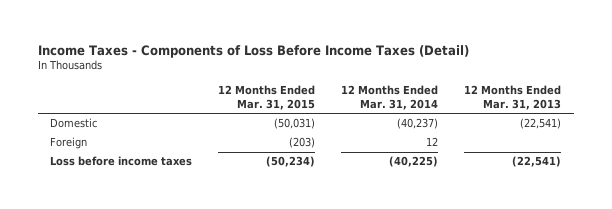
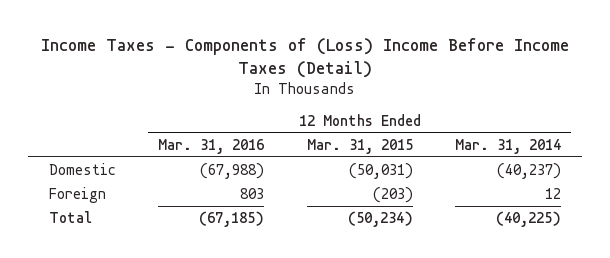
- Income Taxes - Components of Loss Before Income Taxes (Detail)
+ Income Taxes - Components of (Loss) Income Before Income Taxes (Detail)
- | 12 Months Ended Mar. 31, 2015 | 12 Months Ended Mar. 31, 2014 | 12 Months Ended Mar. 31, 2013
+ | 12 Months Ended Mar. 31, 2016 | 12 Months Ended Mar. 31, 2015 | 12 Months Ended Mar. 31, 2014
- Loss before income taxes | (50,234) | (40,225) | (22,541)
+ Total | (67,185) | (50,234) | (40,225)

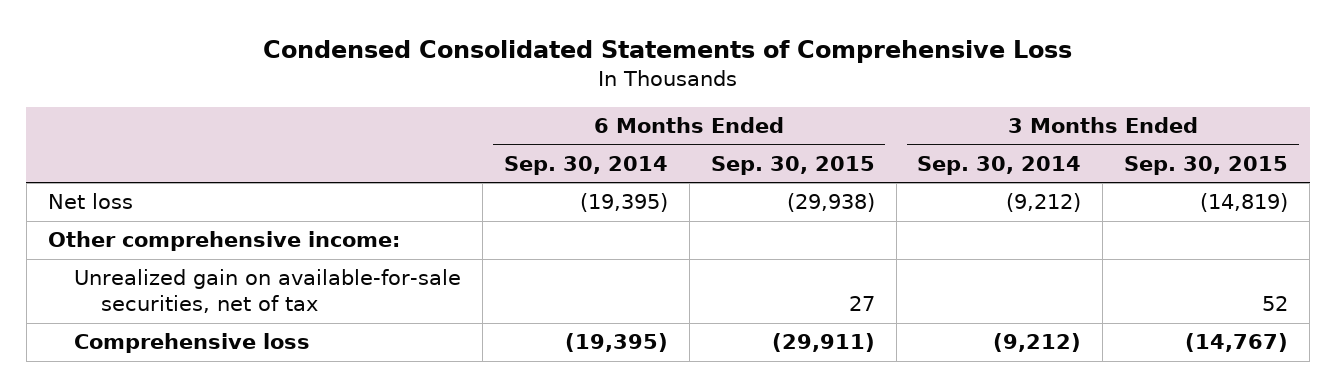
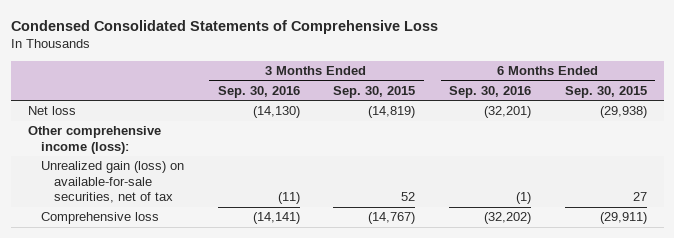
- | 6 Months Ended Sep. 30, 2014 | 6 Months Ended Sep. 30, 2015 | 3 Months Ended Sep. 30, 2014 | 3 Months Ended Sep. 30, 2015
+ | 3 Months Ended Sep. 30, 2016 | 3 Months Ended Sep. 30, 2015 | 6 Months Ended Sep. 30, 2016 | 6 Months Ended Sep. 30, 2015
- Other comprehensive income:
- Unrealized gain on available-for-sale securities, net of tax | | 27 | | 52
+ Other comprehensive income (loss):
+ Unrealized gain (loss) on available-for-sale securities, net of tax | (11) | 52 | (1) | 27

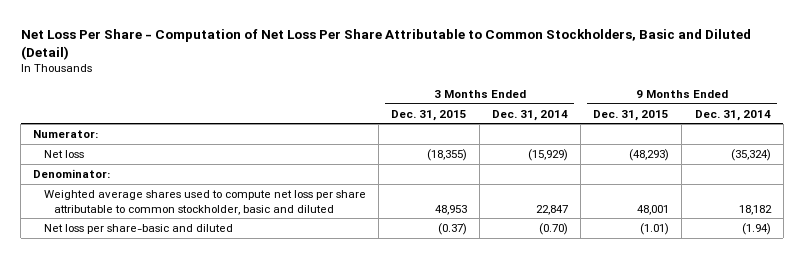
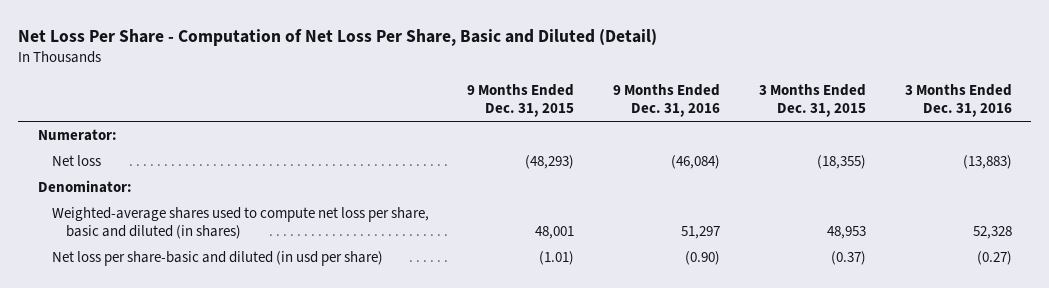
- Net Loss Per Share - Computation of Net Loss Per Share Attributable to Common Stockholders, Basic and Diluted (Detail)
+ Net Loss Per Share - Computation of Net Loss Per Share, Basic and Diluted (Detail)
- | 3 Months Ended Dec. 31, 2015 | 3 Months Ended Dec. 31, 2014 | 9 Months Ended Dec. 31, 2015 | 9 Months Ended Dec. 31, 2014
+ | 9 Months Ended Dec. 31, 2015 | 9 Months Ended Dec. 31, 2016 | 3 Months Ended Dec. 31, 2015 | 3 Months Ended Dec. 31, 2016
- Weighted average shares used to compute net loss per share attributable to common stockholder, basic and diluted | 48,953 | 22,847 | 48,001 | 18,182
- Net loss per share-basic and diluted | (0.37) | (0.70) | (1.01) | (1.94)
+ Weighted-average shares used to compute net loss per share, basic and diluted (in shares) | 48,001 | 51,297 | 48,953 | 52,328
+ Net loss per share-basic and diluted (in usd per share) | (1.01) | (0.90) | (0.37) | (0.27)

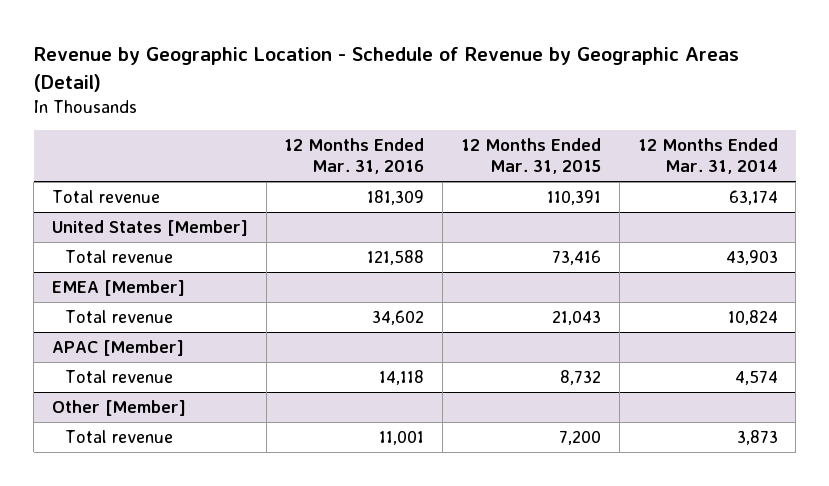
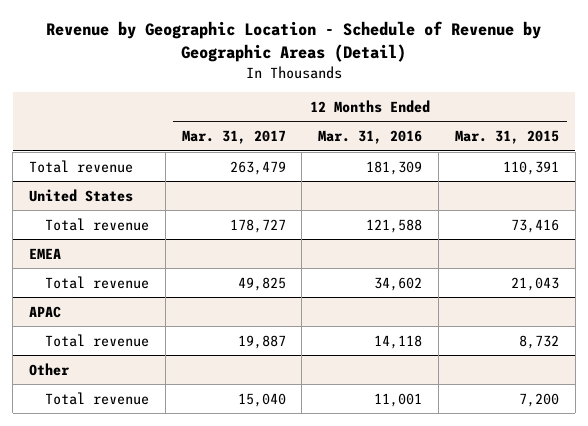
- | 12 Months Ended Mar. 31, 2016 | 12 Months Ended Mar. 31, 2015 | 12 Months Ended Mar. 31, 2014
+ | 12 Months Ended Mar. 31, 2017 | 12 Months Ended Mar. 31, 2016 | 12 Months Ended Mar. 31, 2015
- United States [Member]
+ United States
- EMEA [Member]
+ EMEA
- APAC [Member]
+ APAC
- Other [Member]
+ Other

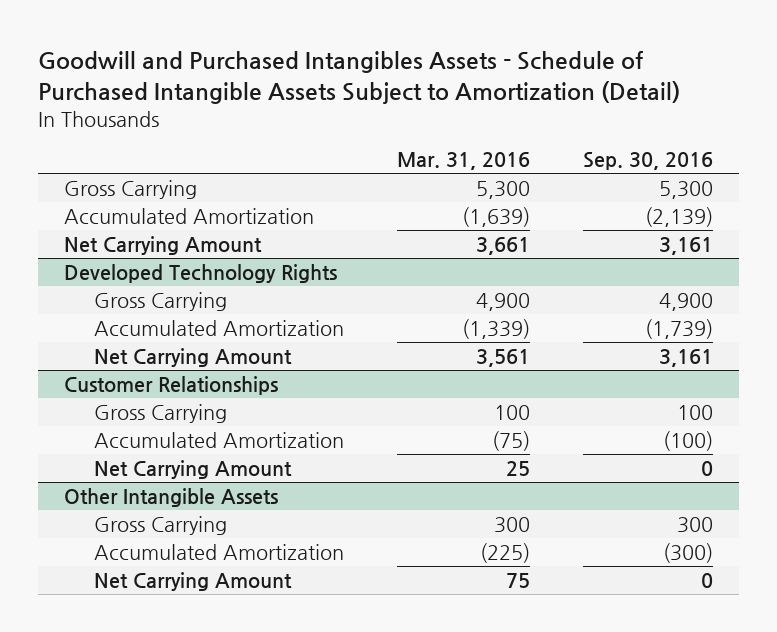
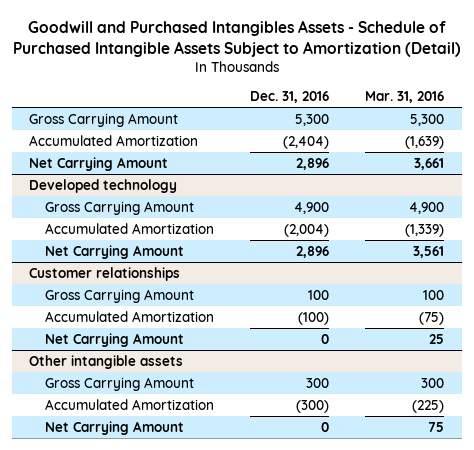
- | Mar. 31, 2016 | Sep. 30, 2016
+ | Dec. 31, 2016 | Mar. 31, 2016
- Gross Carrying | 5,300 | 5,300
+ Gross Carrying Amount | 5,300 | 5,300
- Developed Technology Rights
- Gross Carrying | 4,900 | 4,900
+ Developed technology
+ Gross Carrying Amount | 4,900 | 4,900
- Customer Relationships
- Gross Carrying | 100 | 100
+ Customer relationships
+ Gross Carrying Amount | 100 | 100
- Other Intangible Assets
- Gross Carrying | 300 | 300
+ Other intangible assets
+ Gross Carrying Amount | 300 | 300

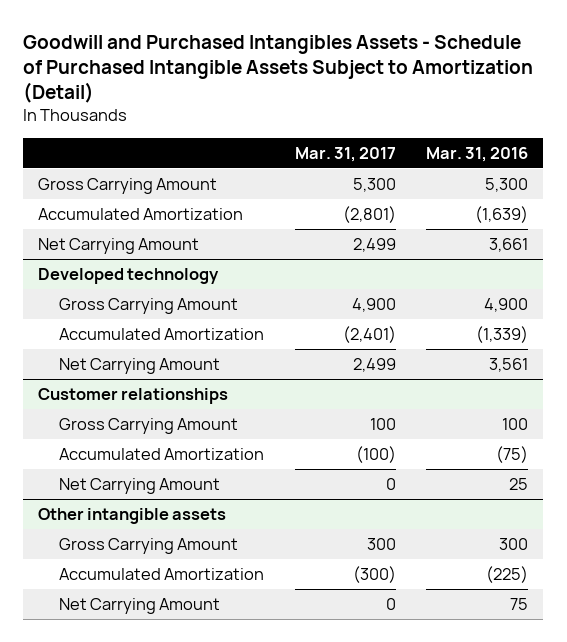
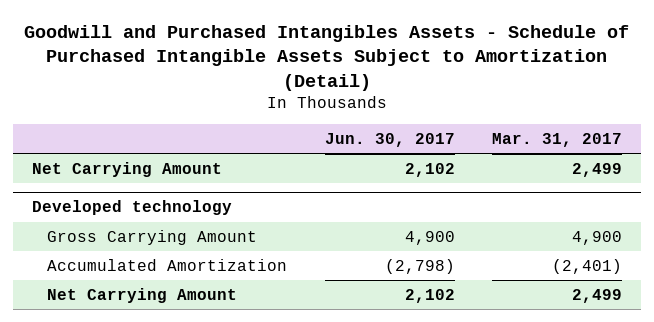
- | Mar. 31, 2017 | Mar. 31, 2016
+ | Jun. 30, 2017 | Mar. 31, 2017
- Gross Carrying Amount | 5,300 | 5,300
- Accumulated Amortization | (2,801) | (1,639)
- Customer relationships
- Gross Carrying Amount | 100 | 100
- Accumulated Amortization | (100) | (75)
- Net Carrying Amount | 0 | 25
- Other intangible assets
- Gross Carrying Amount | 300 | 300
- Accumulated Amortization | (300) | (225)
- Net Carrying Amount | 0 | 75

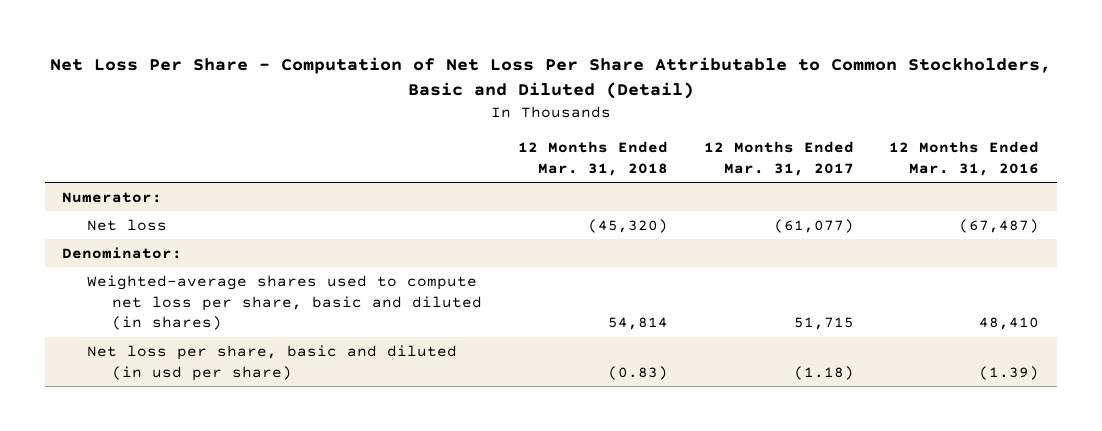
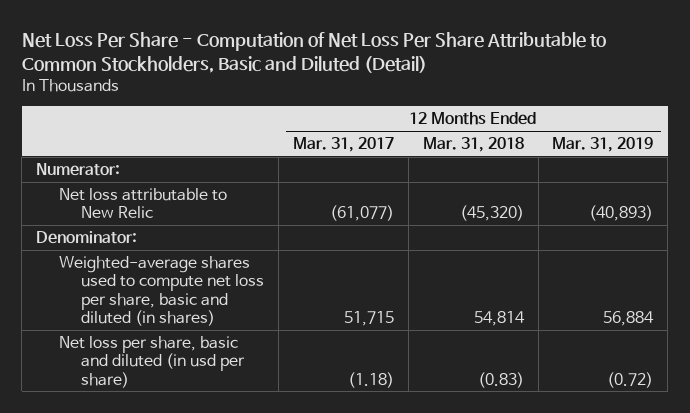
- | 12 Months Ended Mar. 31, 2018 | 12 Months Ended Mar. 31, 2017 | 12 Months Ended Mar. 31, 2016
+ | 12 Months Ended Mar. 31, 2017 | 12 Months Ended Mar. 31, 2018 | 12 Months Ended Mar. 31, 2019
- Net loss | (45,320) | (61,077) | (67,487)
+ Net loss attributable to New Relic | (61,077) | (45,320) | (40,893)

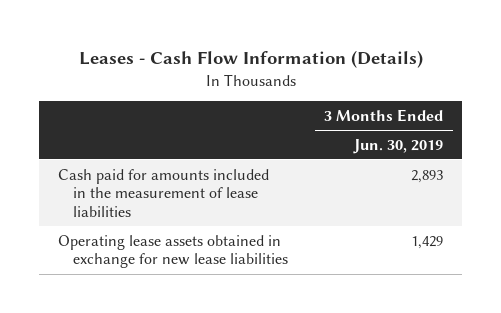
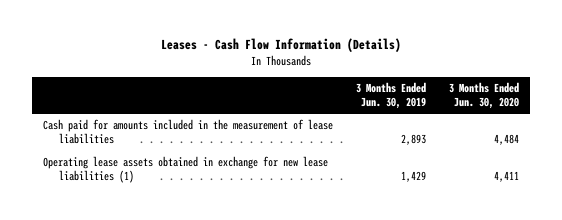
- | 3 Months Ended Jun. 30, 2019
+ | 3 Months Ended Jun. 30, 2019 | 3 Months Ended Jun. 30, 2020
- Operating lease assets obtained in exchange for new lease liabilities | 1,429
+ Operating lease assets obtained in exchange for new lease liabilities (1) | 1,429 | 4,411

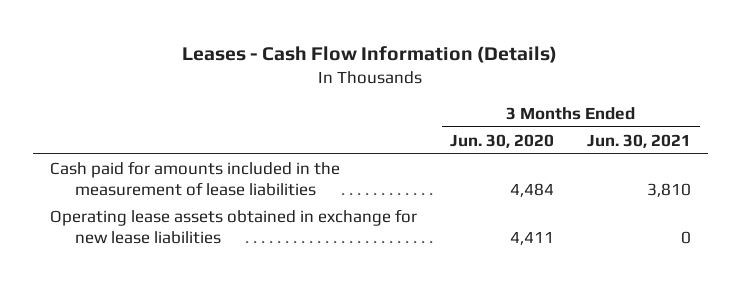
- | 3 Months Ended Jun. 30, 2019 | 3 Months Ended Jun. 30, 2020
+ | 3 Months Ended Jun. 30, 2020 | 3 Months Ended Jun. 30, 2021
- Operating lease assets obtained in exchange for new lease liabilities (1) | 1,429 | 4,411
+ Operating lease assets obtained in exchange for new lease liabilities | 4,411 | 0

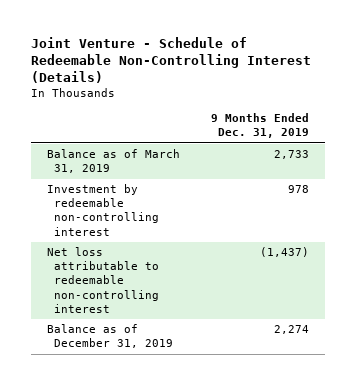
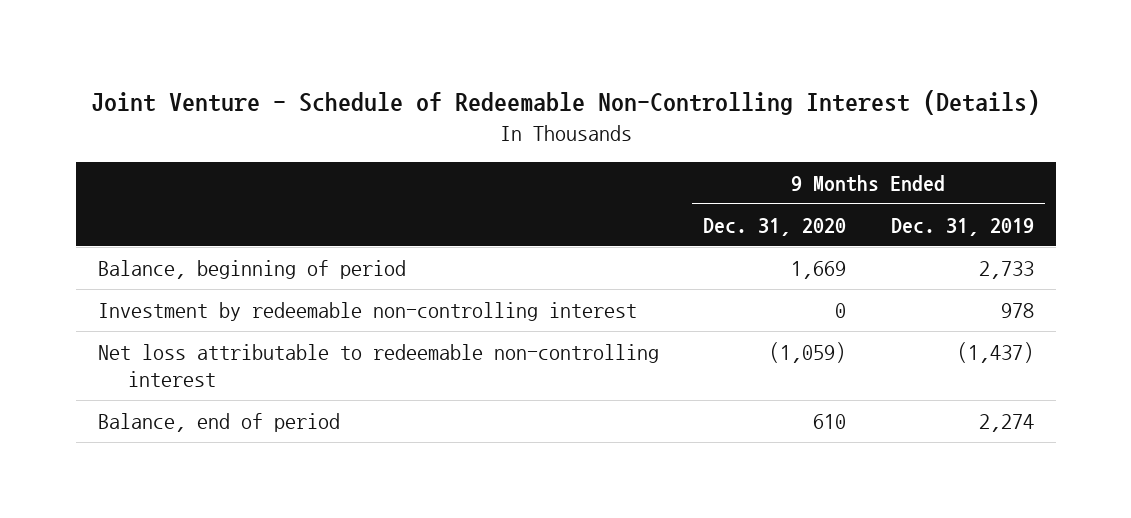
- | 9 Months Ended Dec. 31, 2019
+ | 9 Months Ended Dec. 31, 2020 | 9 Months Ended Dec. 31, 2019
- Balance as of March 31, 2019 | 2,733
+ Balance, beginning of period | 1,669 | 2,733
- Balance as of December 31, 2019 | 2,274
+ Balance, end of period | 610 | 2,274

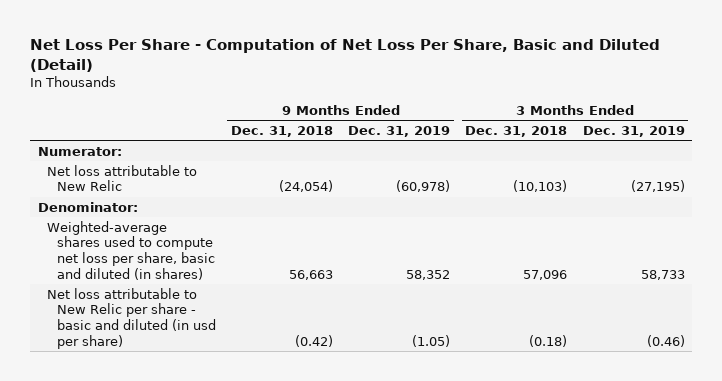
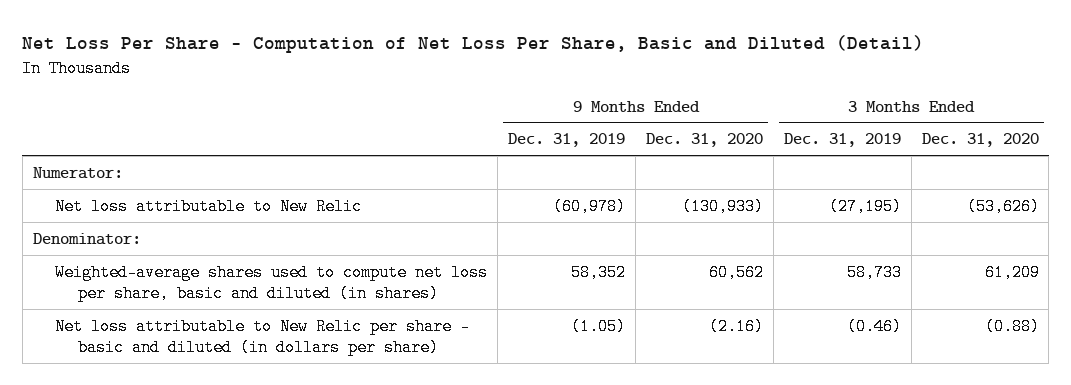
- | 9 Months Ended Dec. 31, 2018 | 9 Months Ended Dec. 31, 2019 | 3 Months Ended Dec. 31, 2018 | 3 Months Ended Dec. 31, 2019
+ | 9 Months Ended Dec. 31, 2019 | 9 Months Ended Dec. 31, 2020 | 3 Months Ended Dec. 31, 2019 | 3 Months Ended Dec. 31, 2020
- Net loss attributable to New Relic per share - basic and diluted (in usd per share) | (0.42) | (1.05) | (0.18) | (0.46)
+ Net loss attributable to New Relic per share - basic and diluted (in dollars per share) | (1.05) | (2.16) | (0.46) | (0.88)

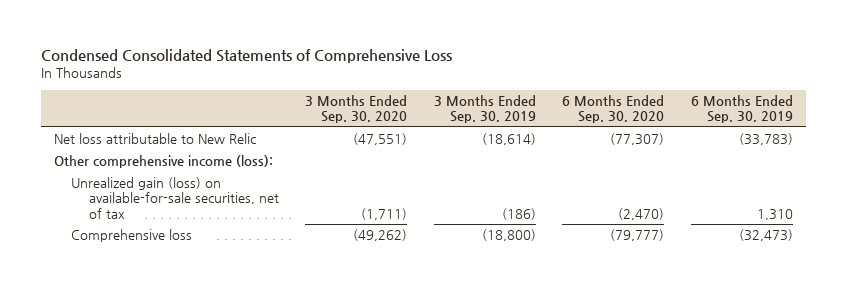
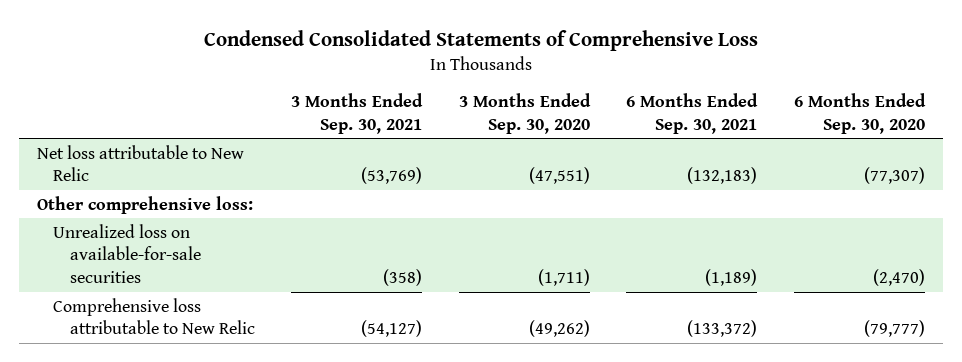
- | 3 Months Ended Sep. 30, 2020 | 3 Months Ended Sep. 30, 2019 | 6 Months Ended Sep. 30, 2020 | 6 Months Ended Sep. 30, 2019
+ | 3 Months Ended Sep. 30, 2021 | 3 Months Ended Sep. 30, 2020 | 6 Months Ended Sep. 30, 2021 | 6 Months Ended Sep. 30, 2020
- Other comprehensive income (loss):
- Unrealized gain (loss) on available-for-sale securities, net of tax | (1,711) | (186) | (2,470) | 1,310
- Comprehensive loss | (49,262) | (18,800) | (79,777) | (32,473)
+ Other comprehensive loss:
+ Unrealized loss on available-for-sale securities | (358) | (1,711) | (1,189) | (2,470)
+ Comprehensive loss attributable to New Relic | (54,127) | (49,262) | (133,372) | (79,777)

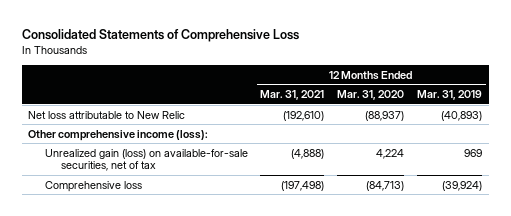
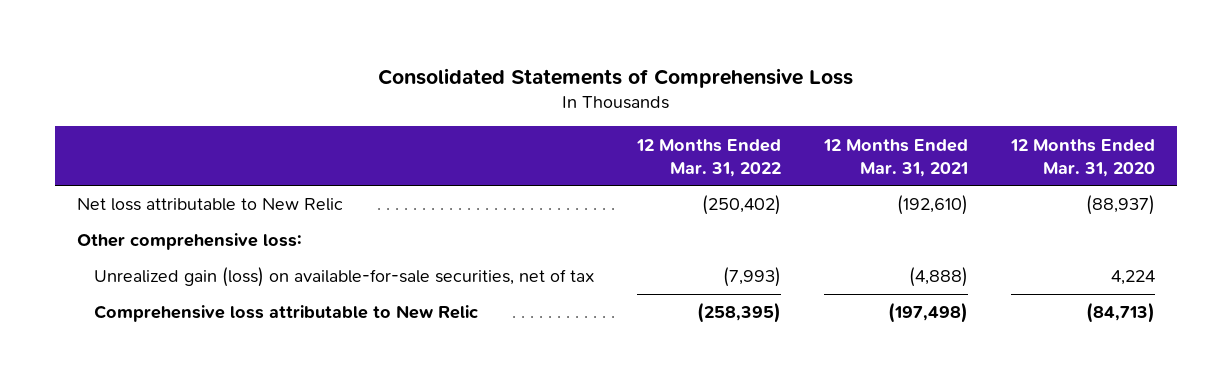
- | 12 Months Ended Mar. 31, 2021 | 12 Months Ended Mar. 31, 2020 | 12 Months Ended Mar. 31, 2019
+ | 12 Months Ended Mar. 31, 2022 | 12 Months Ended Mar. 31, 2021 | 12 Months Ended Mar. 31, 2020
- Other comprehensive income (loss):
+ Other comprehensive loss:
- Comprehensive loss | (197,498) | (84,713) | (39,924)
+ Comprehensive loss attributable to New Relic | (258,395) | (197,498) | (84,713)

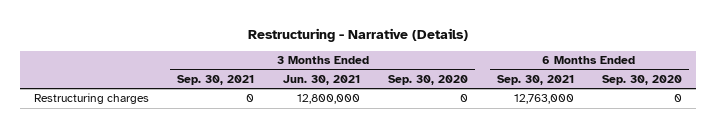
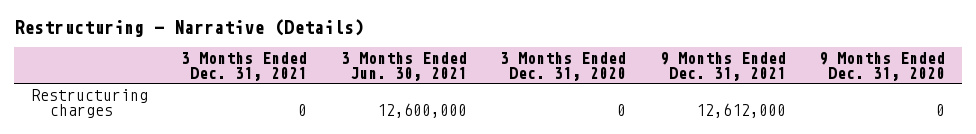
- | 3 Months Ended Sep. 30, 2021 | 3 Months Ended Jun. 30, 2021 | 3 Months Ended Sep. 30, 2020 | 6 Months Ended Sep. 30, 2021 | 6 Months Ended Sep. 30, 2020
+ | 3 Months Ended Dec. 31, 2021 | 3 Months Ended Jun. 30, 2021 | 3 Months Ended Dec. 31, 2020 | 9 Months Ended Dec. 31, 2021 | 9 Months Ended Dec. 31, 2020
- Restructuring charges | 0 | 12,800,000 | 0 | 12,763,000 | 0
+ Restructuring charges | 0 | 12,600,000 | 0 | 12,612,000 | 0

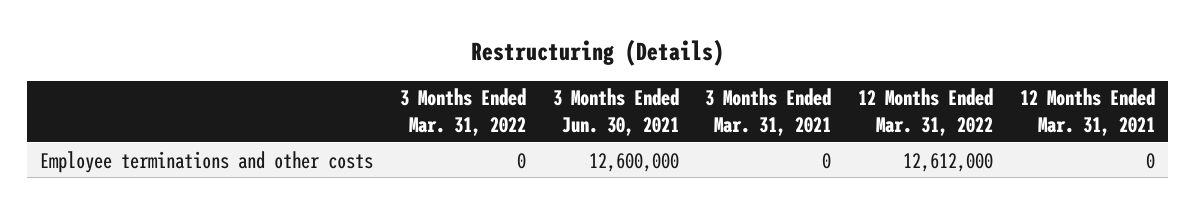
- Restructuring - Narrative (Details)
+ Restructuring (Details)
- | 3 Months Ended Dec. 31, 2021 | 3 Months Ended Jun. 30, 2021 | 3 Months Ended Dec. 31, 2020 | 9 Months Ended Dec. 31, 2021 | 9 Months Ended Dec. 31, 2020
+ | 3 Months Ended Mar. 31, 2022 | 3 Months Ended Jun. 30, 2021 | 3 Months Ended Mar. 31, 2021 | 12 Months Ended Mar. 31, 2022 | 12 Months Ended Mar. 31, 2021
- Restructuring charges | 0 | 12,600,000 | 0 | 12,612,000 | 0
+ Employee terminations and other costs | 0 | 12,600,000 | 0 | 12,612,000 | 0

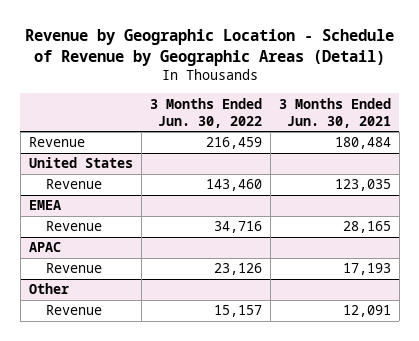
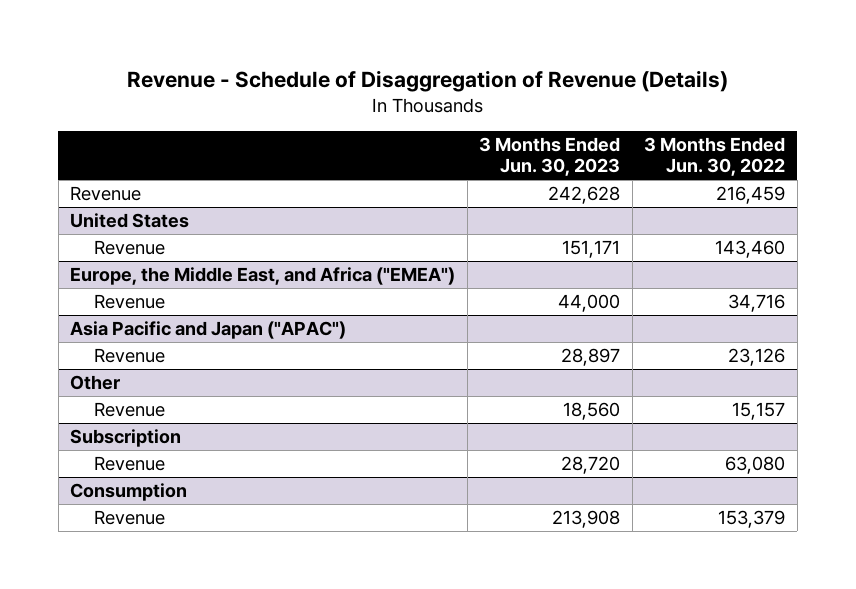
- Revenue by Geographic Location - Schedule of Revenue by Geographic Areas (Detail)
+ Revenue - Schedule of Disaggregation of Revenue (Details)
- | 3 Months Ended Jun. 30, 2022 | 3 Months Ended Jun. 30, 2021
+ | 3 Months Ended Jun. 30, 2023 | 3 Months Ended Jun. 30, 2022
- EMEA
+ Europe, the Middle East, and Africa ("EMEA")
- APAC
+ Asia Pacific and Japan ("APAC")
+ Subscription
+ Revenue | 28,720 | 63,080
+ Consumption
+ Revenue | 213,908 | 153,379

